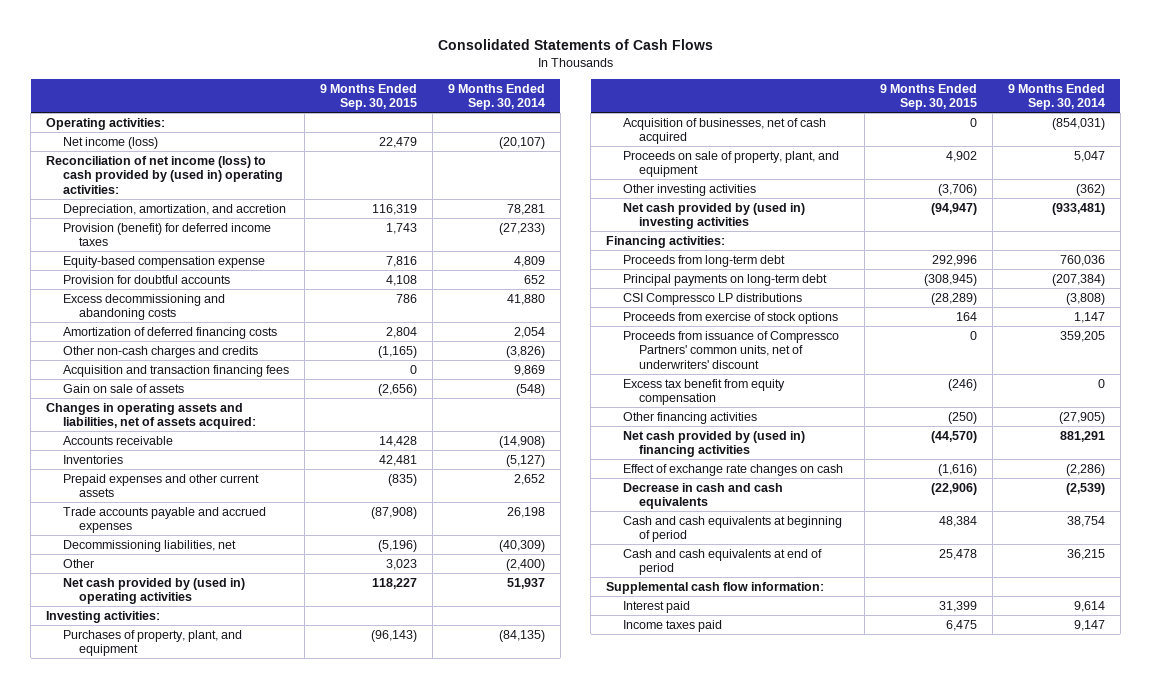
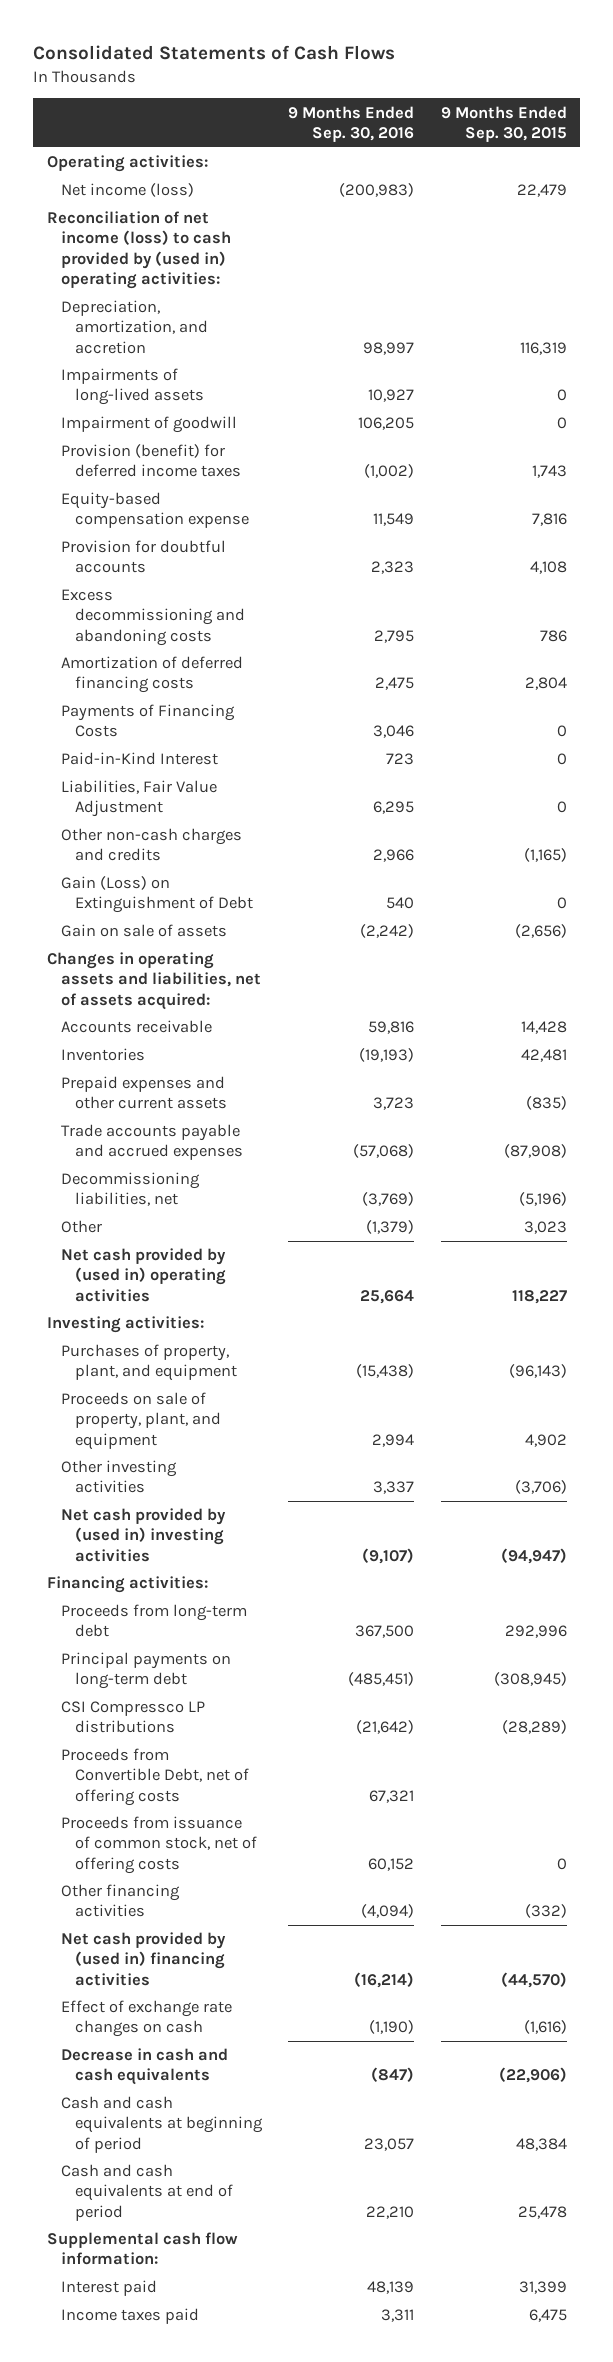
- | 9 Months Ended Sep. 30, 2015 | 9 Months Ended Sep. 30, 2014
+ | 9 Months Ended Sep. 30, 2016 | 9 Months Ended Sep. 30, 2015
+ Impairments of long-lived assets | 10,927 | 0
+ Impairment of goodwill | 106,205 | 0
+ Payments of Financing Costs | 3,046 | 0
+ Paid-in-Kind Interest | 723 | 0
+ Liabilities, Fair Value Adjustment | 6,295 | 0
- Acquisition and transaction financing fees | 0 | 9,869
+ Gain (Loss) on Extinguishment of Debt | 540 | 0
- Acquisition of businesses, net of cash acquired | 0 | (854,031)
- Proceeds from exercise of stock options | 164 | 1,147
- Proceeds from issuance of Compressco Partners' common units, net of underwriters' discount | 0 | 359,205
- Excess tax benefit from equity compensation | (246) | 0
- Other financing activities | (250) | (27,905)
+ Proceeds from Convertible Debt, net of offering costs | 67,321 |
+ Proceeds from issuance of common stock, net of offering costs | 60,152 | 0
+ Other financing activities | (4,094) | (332)

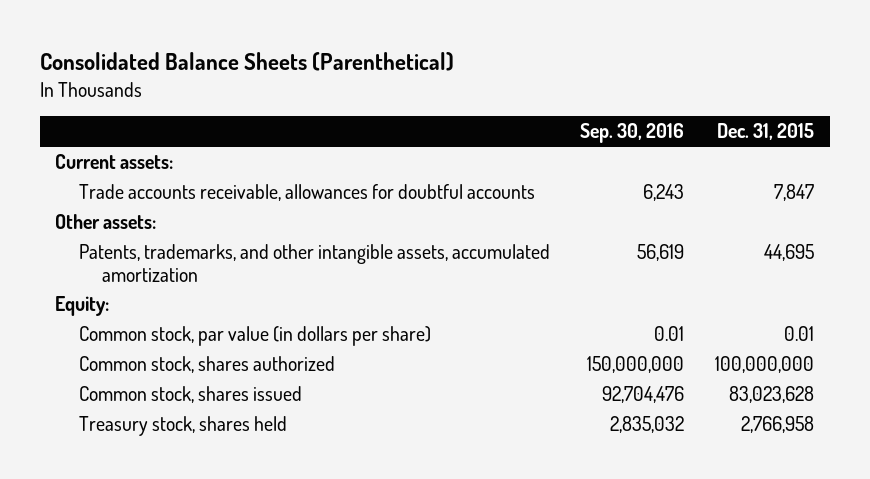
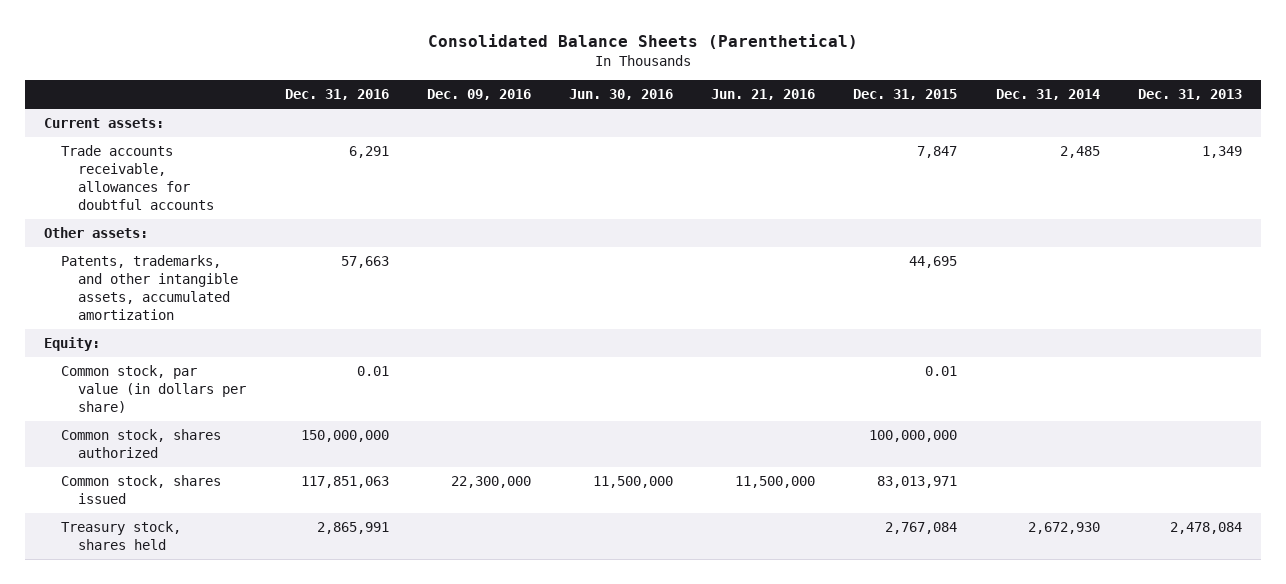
- | Sep. 30, 2016 | Dec. 31, 2015
+ | Dec. 31, 2016 | Dec. 09, 2016 | Jun. 30, 2016 | Jun. 21, 2016 | Dec. 31, 2015 | Dec. 31, 2014 | Dec. 31, 2013
- Common stock, shares issued | 92,704,476 | 83,023,628
- Treasury stock, shares held | 2,835,032 | 2,766,958
+ Common stock, shares issued | 117,851,063 | 22,300,000 | 11,500,000 | 11,500,000 | 83,013,971 | |
+ Treasury stock, shares held | 2,865,991 | | | | 2,767,084 | 2,672,930 | 2,478,084

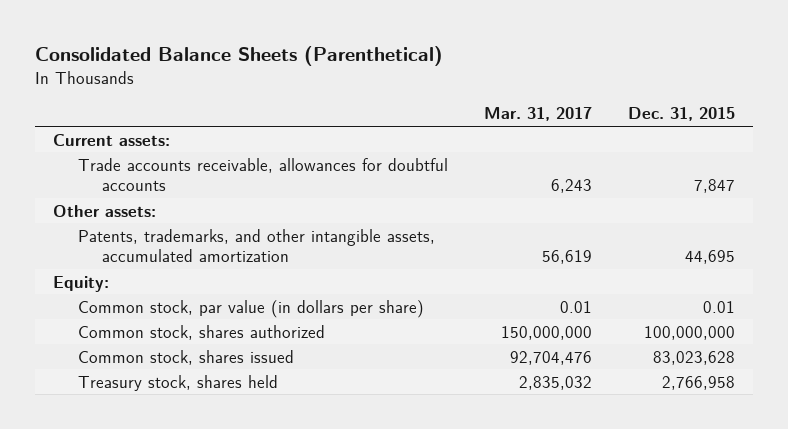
- | Dec. 31, 2016 | Dec. 09, 2016 | Jun. 30, 2016 | Jun. 21, 2016 | Dec. 31, 2015 | Dec. 31, 2014 | Dec. 31, 2013
+ | Mar. 31, 2017 | Dec. 31, 2015
- Common stock, shares issued | 117,851,063 | 22,300,000 | 11,500,000 | 11,500,000 | 83,013,971 | |
- Treasury stock, shares held | 2,865,991 | | | | 2,767,084 | 2,672,930 | 2,478,084
+ Common stock, shares issued | 92,704,476 | 83,023,628
+ Treasury stock, shares held | 2,835,032 | 2,766,958

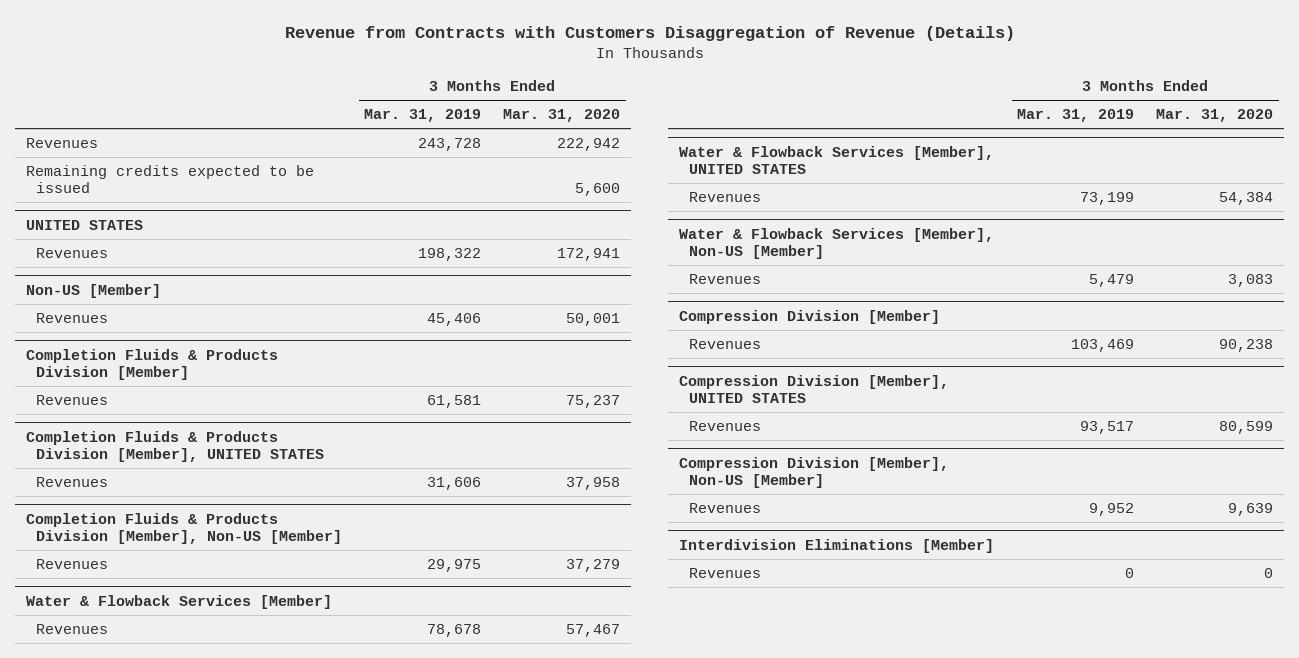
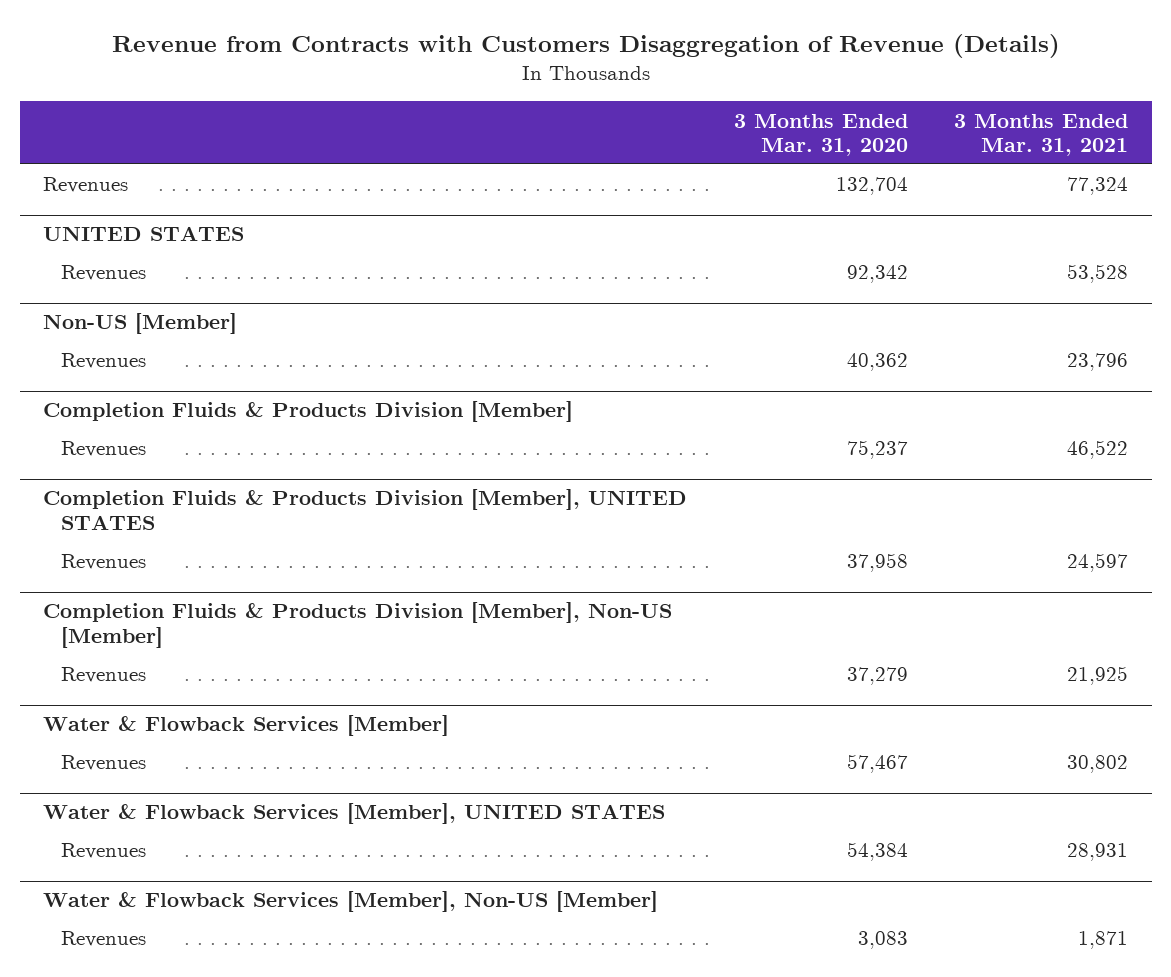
- | 3 Months Ended Mar. 31, 2019 | 3 Months Ended Mar. 31, 2020
+ | 3 Months Ended Mar. 31, 2020 | 3 Months Ended Mar. 31, 2021
- Revenues | 243,728 | 222,942
- Remaining credits expected to be issued | | 5,600
+ Revenues | 132,704 | 77,324
@ UNITED STATES
- Revenues | 198,322 | 172,941
+ Revenues | 92,342 | 53,528
@ Non-US [Member]
- Revenues | 45,406 | 50,001
+ Revenues | 40,362 | 23,796
- Compression Division [Member]
- Revenues | 103,469 | 90,238
- Compression Division [Member], UNITED STATES
- Revenues | 93,517 | 80,599
- Compression Division [Member], Non-US [Member]
- Revenues | 9,952 | 9,639
- Interdivision Eliminations [Member]
- Revenues | 0 | 0

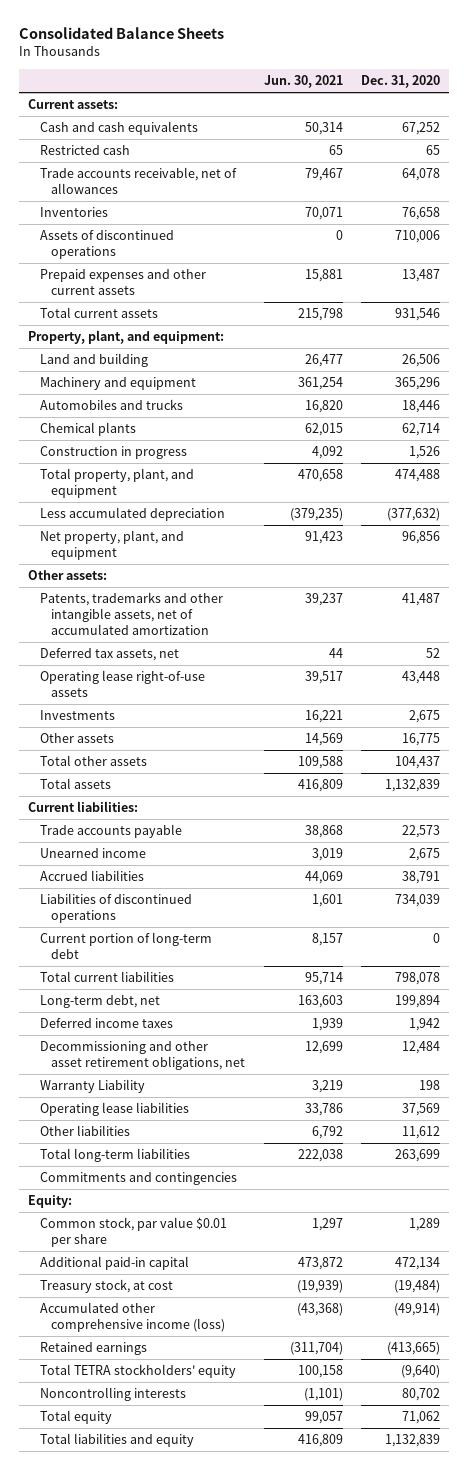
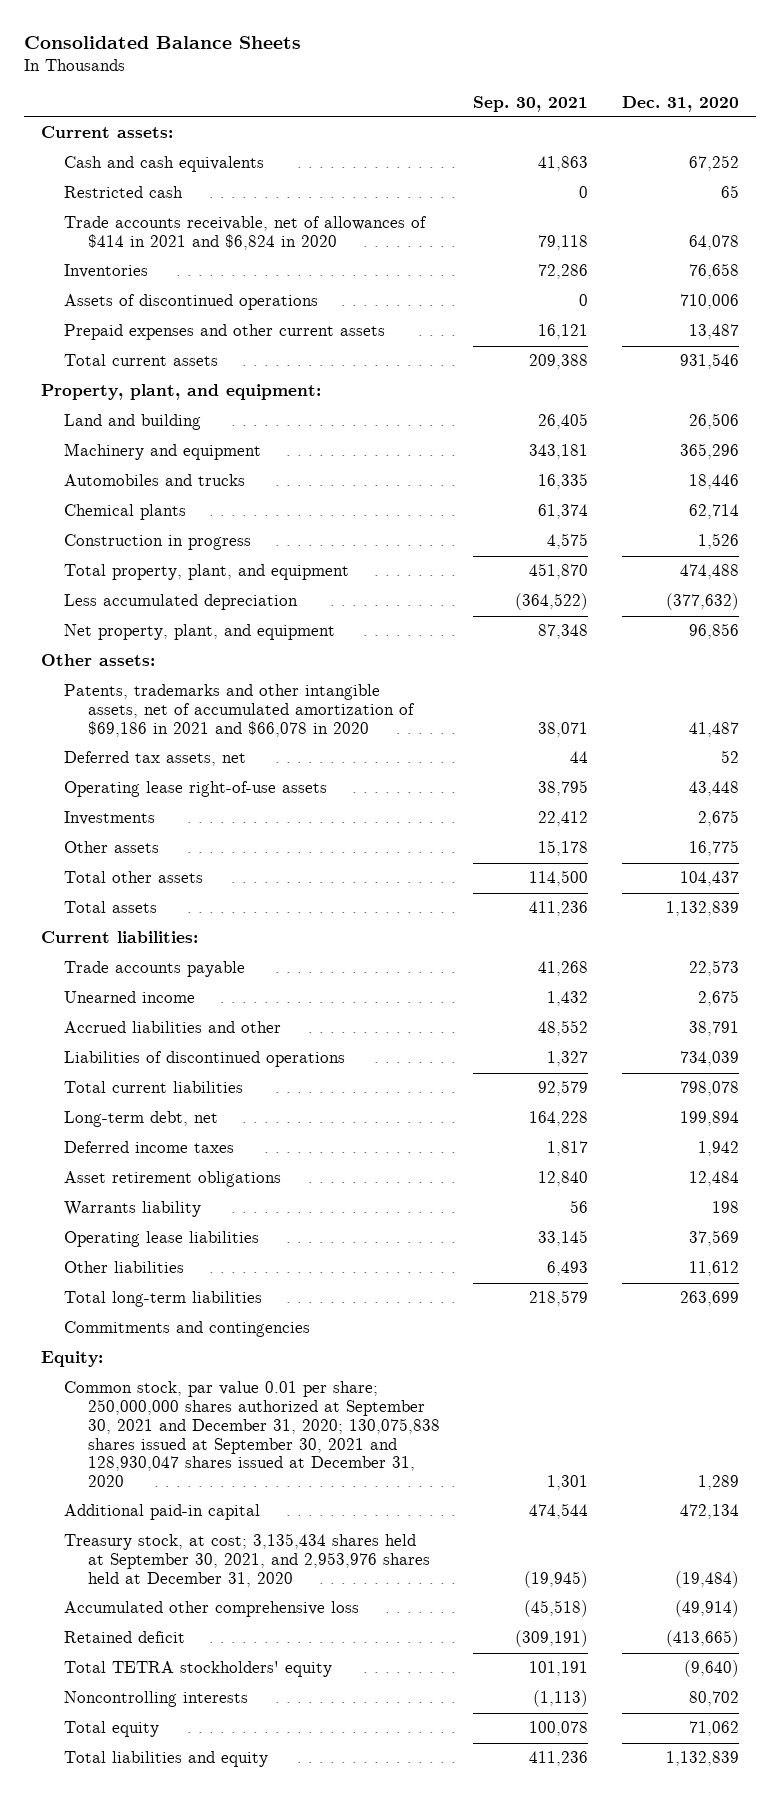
- | Jun. 30, 2021 | Dec. 31, 2020
+ | Sep. 30, 2021 | Dec. 31, 2020
- Trade accounts receivable, net of allowances | 79,467 | 64,078
+ Trade accounts receivable, net of allowances of $414 in 2021 and $6,824 in 2020 | 79,118 | 64,078
- Patents, trademarks and other intangible assets, net of accumulated amortization | 39,237 | 41,487
+ Patents, trademarks and other intangible assets, net of accumulated amortization of $69,186 in 2021 and $66,078 in 2020 | 38,071 | 41,487
- Accrued liabilities | 44,069 | 38,791
+ Accrued liabilities and other | 48,552 | 38,791
- Current portion of long-term debt | 8,157 | 0
- Decommissioning and other asset retirement obligations, net | 12,699 | 12,484
- Warranty Liability | 3,219 | 198
+ Asset retirement obligations | 12,840 | 12,484
+ Warrants liability | 56 | 198
- Common stock, par value $0.01 per share | 1,297 | 1,289
+ Common stock, par value 0.01 per share; 250,000,000 shares authorized at September 30, 2021 and December 31, 2020; 130,075,838 shares issued at September 30, 2021 and 128,930,047 shares issued at December 31, 2020 | 1,301 | 1,289
- Treasury stock, at cost | (19,939) | (19,484)
- Accumulated other comprehensive income (loss) | (43,368) | (49,914)
- Retained earnings | (311,704) | (413,665)
+ Treasury stock, at cost; 3,135,434 shares held at September 30, 2021, and 2,953,976 shares held at December 31, 2020 | (19,945) | (19,484)
+ Accumulated other comprehensive loss | (45,518) | (49,914)
+ Retained deficit | (309,191) | (413,665)

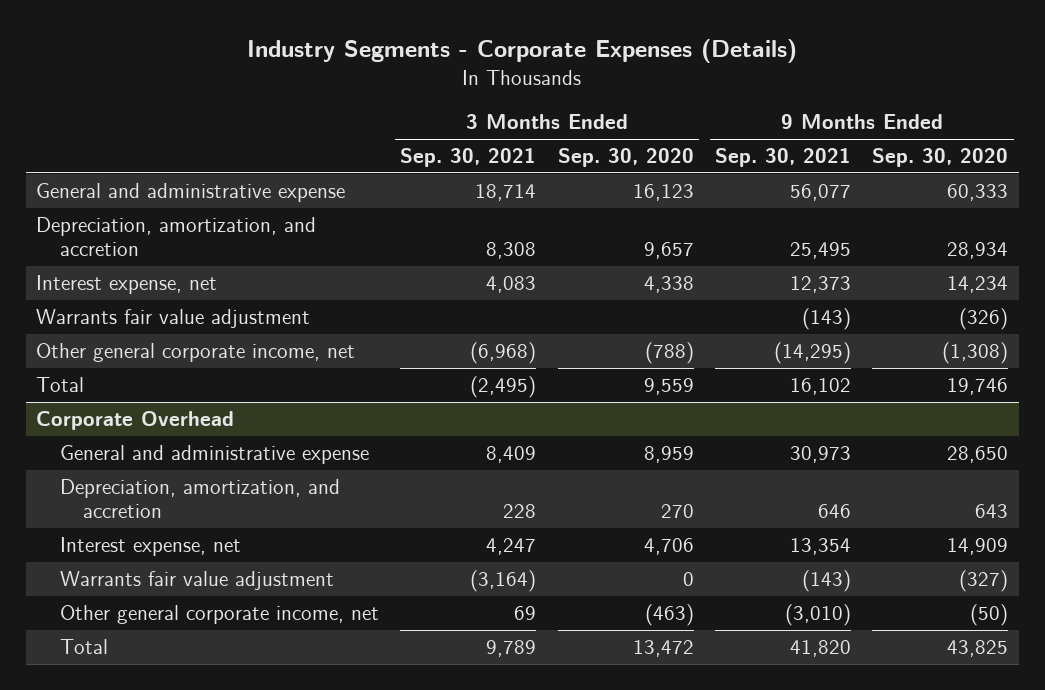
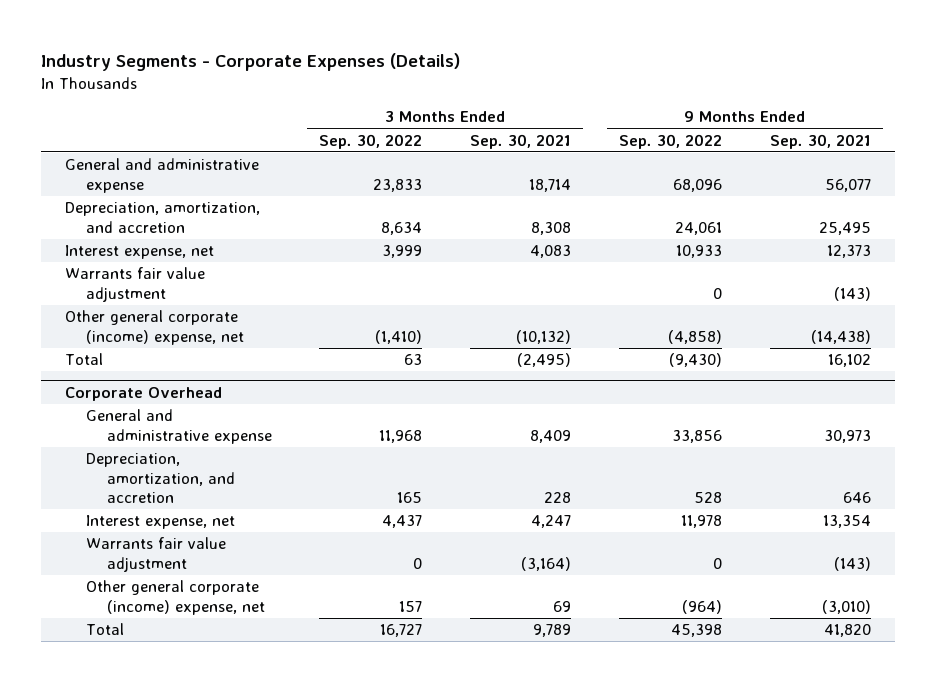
- | 3 Months Ended Sep. 30, 2021 | 3 Months Ended Sep. 30, 2020 | 9 Months Ended Sep. 30, 2021 | 9 Months Ended Sep. 30, 2020
+ | 3 Months Ended Sep. 30, 2022 | 3 Months Ended Sep. 30, 2021 | 9 Months Ended Sep. 30, 2022 | 9 Months Ended Sep. 30, 2021
- Other general corporate income, net | (6,968) | (788) | (14,295) | (1,308)
+ Other general corporate (income) expense, net | (1,410) | (10,132) | (4,858) | (14,438)
@ Corporate Overhead
- Other general corporate income, net | 69 | (463) | (3,010) | (50)
+ Other general corporate (income) expense, net | 157 | 69 | (964) | (3,010)

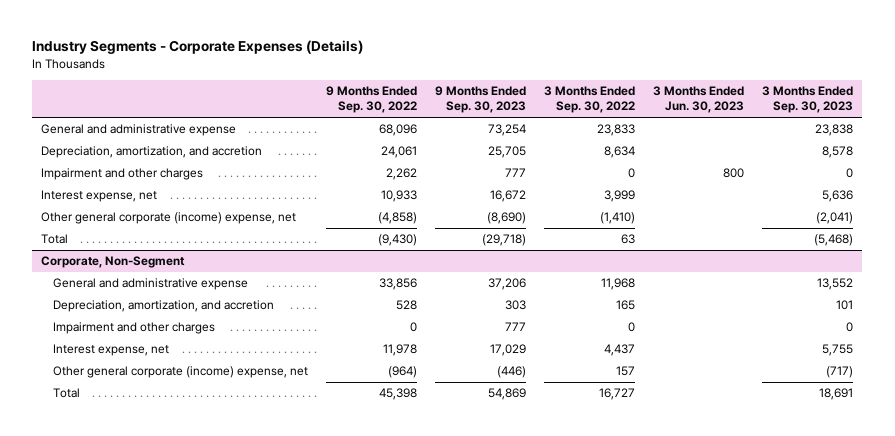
- | 3 Months Ended Sep. 30, 2022 | 3 Months Ended Sep. 30, 2021 | 9 Months Ended Sep. 30, 2022 | 9 Months Ended Sep. 30, 2021
+ | 9 Months Ended Sep. 30, 2022 | 9 Months Ended Sep. 30, 2023 | 3 Months Ended Sep. 30, 2022 | 3 Months Ended Jun. 30, 2023 | 3 Months Ended Sep. 30, 2023
+ Impairment and other charges | 2,262 | 777 | 0 | 800 | 0
- Warrants fair value adjustment | | | 0 | (143)
- Corporate Overhead
+ Corporate, Non-Segment
+ Impairment and other charges | 0 | 777 | 0 | | 0
- Warrants fair value adjustment | 0 | (3,164) | 0 | (143)

